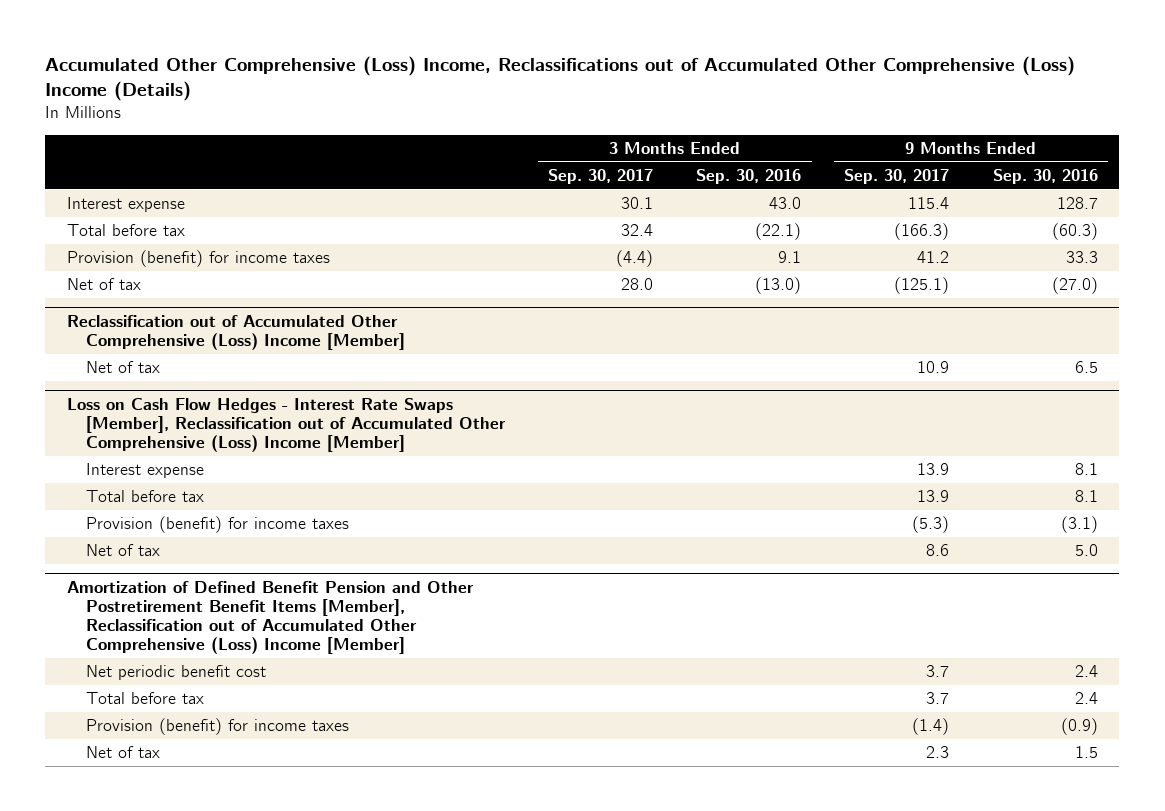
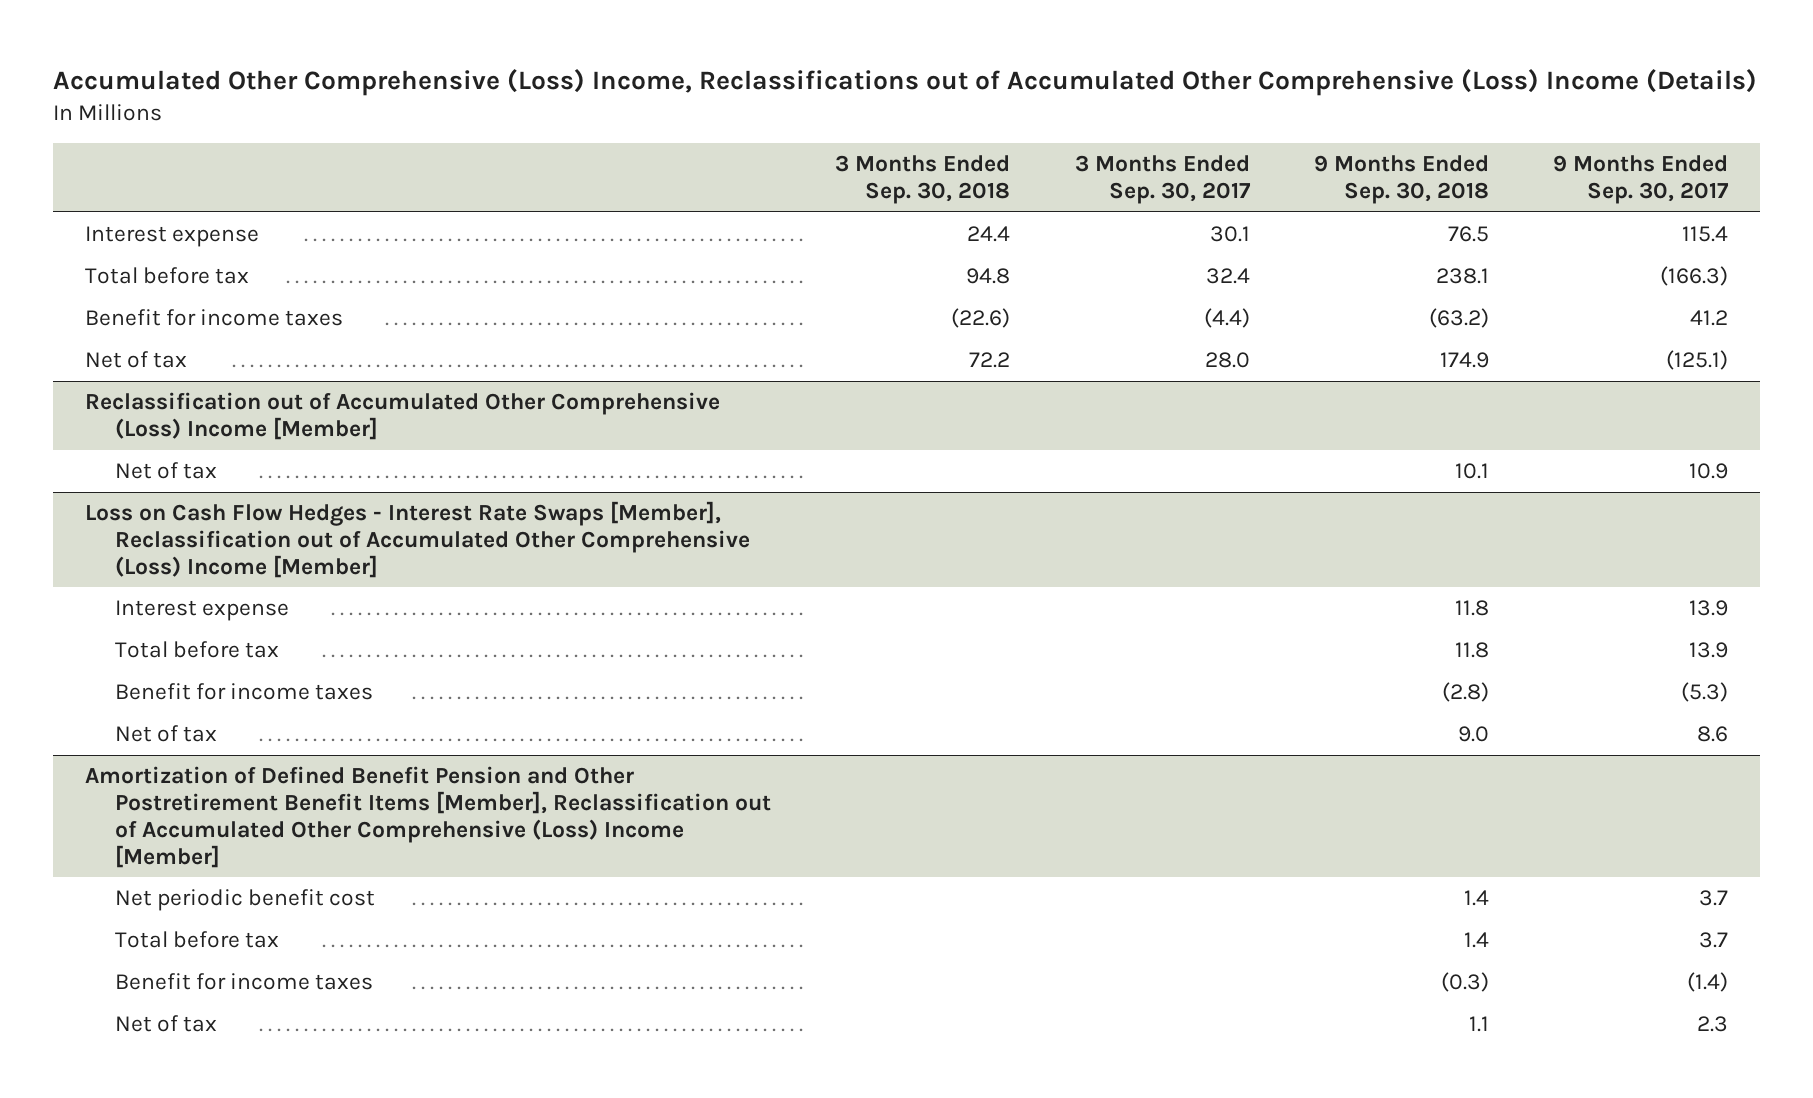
- | 3 Months Ended Sep. 30, 2017 | 3 Months Ended Sep. 30, 2016 | 9 Months Ended Sep. 30, 2017 | 9 Months Ended Sep. 30, 2016
+ | 3 Months Ended Sep. 30, 2018 | 3 Months Ended Sep. 30, 2017 | 9 Months Ended Sep. 30, 2018 | 9 Months Ended Sep. 30, 2017
- Provision (benefit) for income taxes | (4.4) | 9.1 | 41.2 | 33.3
+ Benefit for income taxes | (22.6) | (4.4) | (63.2) | 41.2
@ Loss on Cash Flow Hedges - Interest Rate Swaps [Member], Reclassification out of Accumulated Other Comprehensive (Loss) Income [Member]
- Provision (benefit) for income taxes | | | (5.3) | (3.1)
+ Benefit for income taxes | | | (2.8) | (5.3)
@ Amortization of Defined Benefit Pension and Other Postretirement Benefit Items [Member], Reclassification out of Accumulated Other Comprehensive (Loss) Income [Member]
- Provision (benefit) for income taxes | | | (1.4) | (0.9)
+ Benefit for income taxes | | | (0.3) | (1.4)

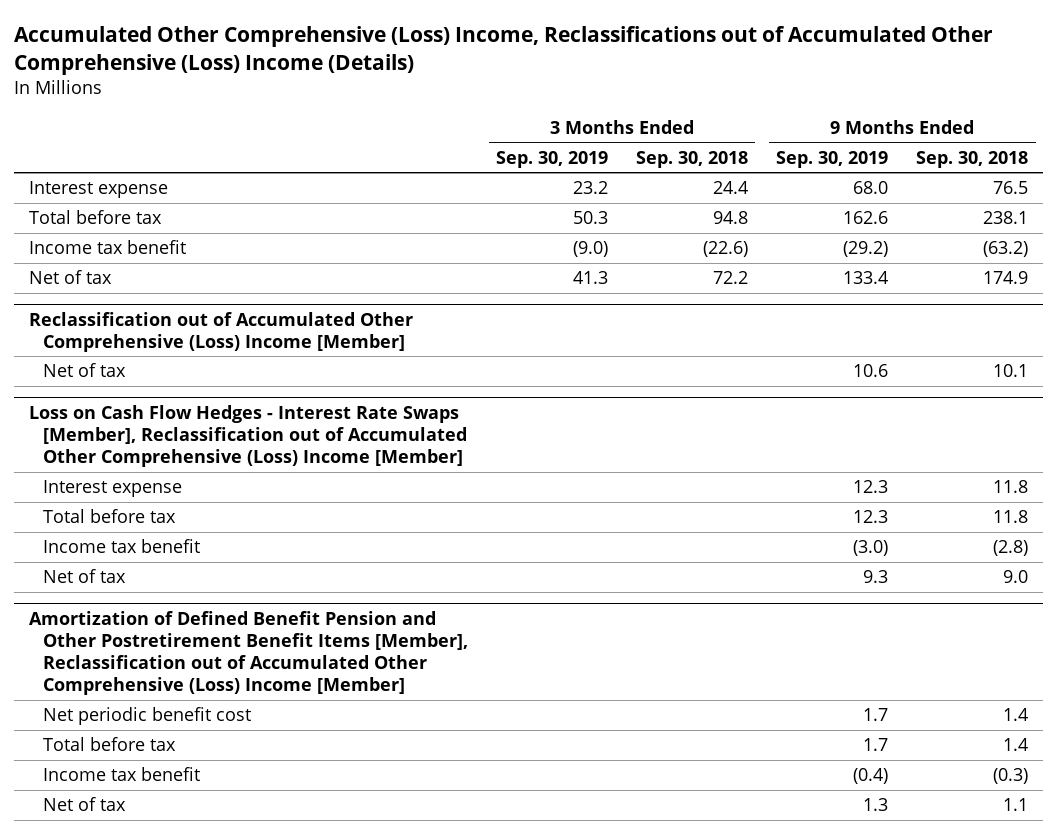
- | 3 Months Ended Sep. 30, 2018 | 3 Months Ended Sep. 30, 2017 | 9 Months Ended Sep. 30, 2018 | 9 Months Ended Sep. 30, 2017
+ | 3 Months Ended Sep. 30, 2019 | 3 Months Ended Sep. 30, 2018 | 9 Months Ended Sep. 30, 2019 | 9 Months Ended Sep. 30, 2018
- Benefit for income taxes | (22.6) | (4.4) | (63.2) | 41.2
+ Income tax benefit | (9.0) | (22.6) | (29.2) | (63.2)
@ Loss on Cash Flow Hedges - Interest Rate Swaps [Member], Reclassification out of Accumulated Other Comprehensive (Loss) Income [Member]
- Benefit for income taxes | | | (2.8) | (5.3)
+ Income tax benefit | | | (3.0) | (2.8)
@ Amortization of Defined Benefit Pension and Other Postretirement Benefit Items [Member], Reclassification out of Accumulated Other Comprehensive (Loss) Income [Member]
- Benefit for income taxes | | | (0.3) | (1.4)
+ Income tax benefit | | | (0.4) | (0.3)

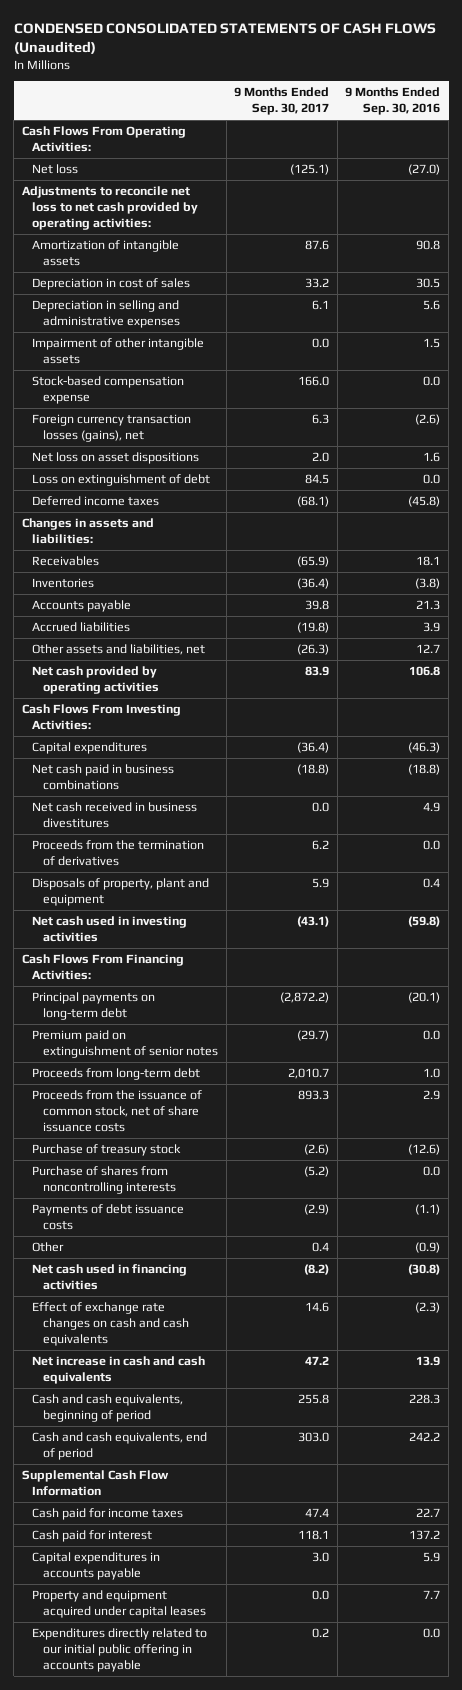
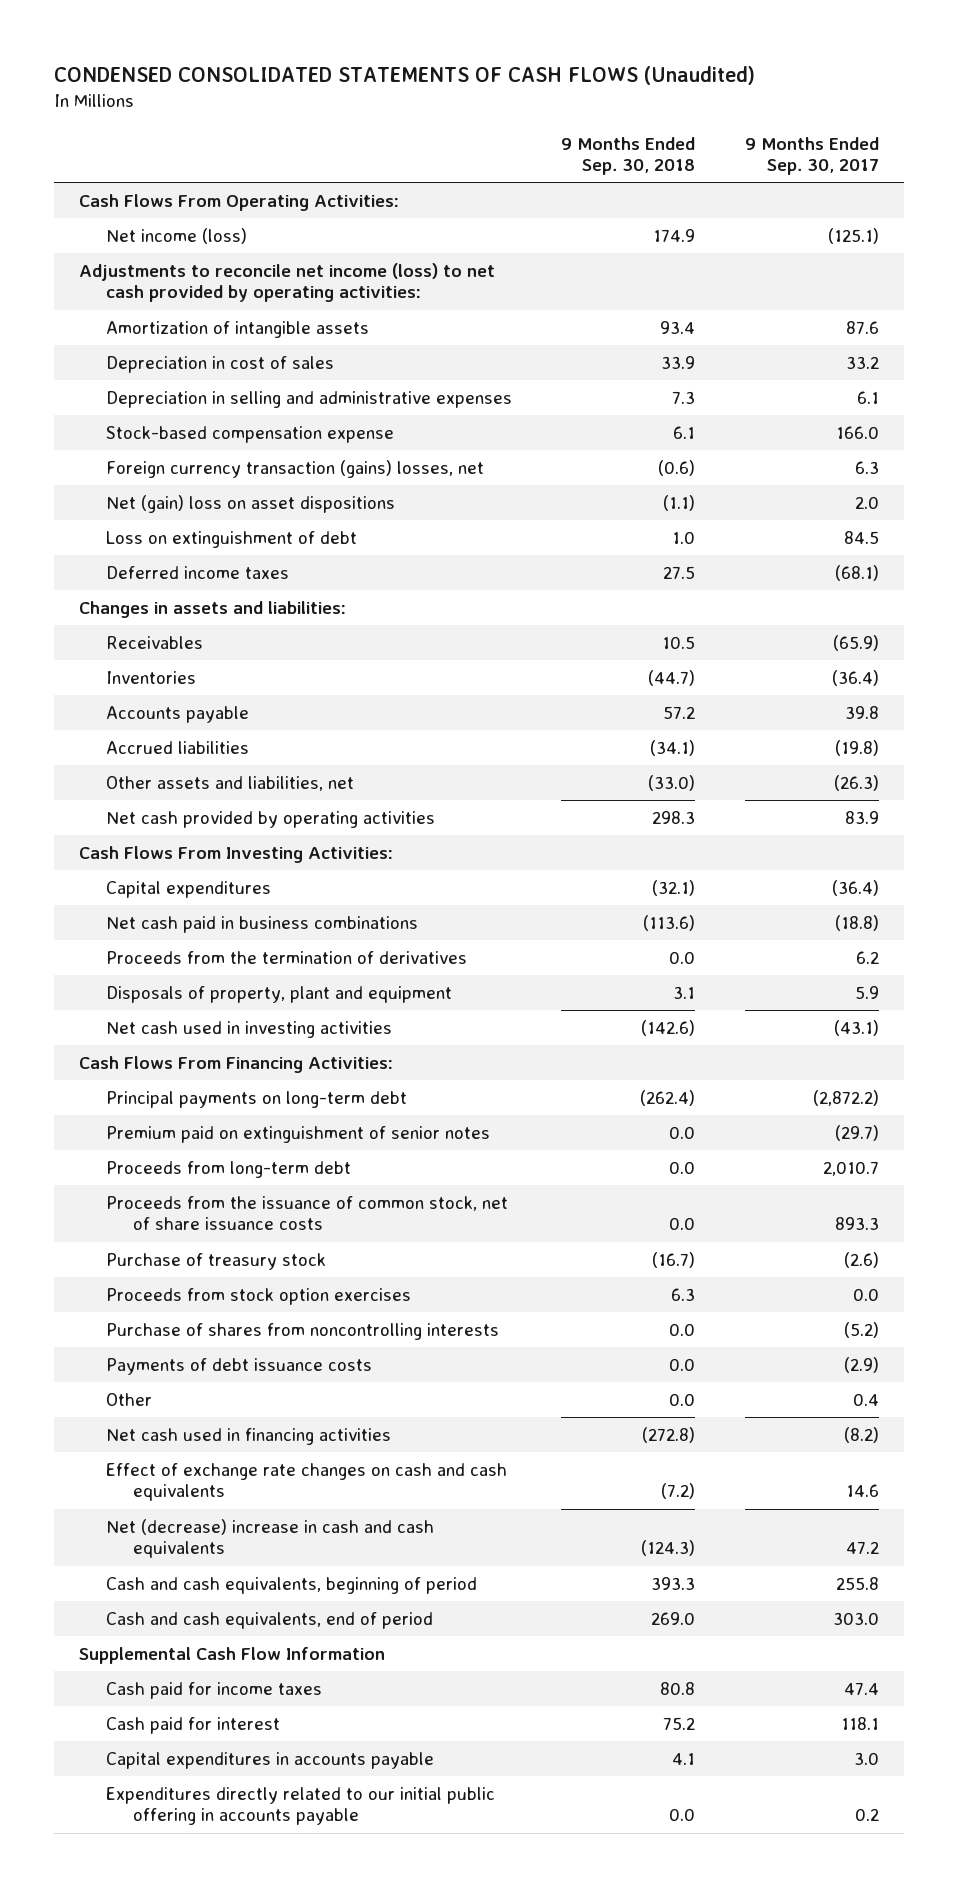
- | 9 Months Ended Sep. 30, 2017 | 9 Months Ended Sep. 30, 2016
+ | 9 Months Ended Sep. 30, 2018 | 9 Months Ended Sep. 30, 2017
- Net loss | (125.1) | (27.0)
- Adjustments to reconcile net loss to net cash provided by operating activities:
+ Net income (loss) | 174.9 | (125.1)
+ Adjustments to reconcile net income (loss) to net cash provided by operating activities:
- Impairment of other intangible assets | 0.0 | 1.5
- Foreign currency transaction losses (gains), net | 6.3 | (2.6)
- Net loss on asset dispositions | 2.0 | 1.6
+ Foreign currency transaction (gains) losses, net | (0.6) | 6.3
+ Net (gain) loss on asset dispositions | (1.1) | 2.0
- Net cash received in business divestitures | 0.0 | 4.9
+ Proceeds from stock option exercises | 6.3 | 0.0
- Net increase in cash and cash equivalents | 47.2 | 13.9
+ Net (decrease) increase in cash and cash equivalents | (124.3) | 47.2
- Property and equipment acquired under capital leases | 0.0 | 7.7

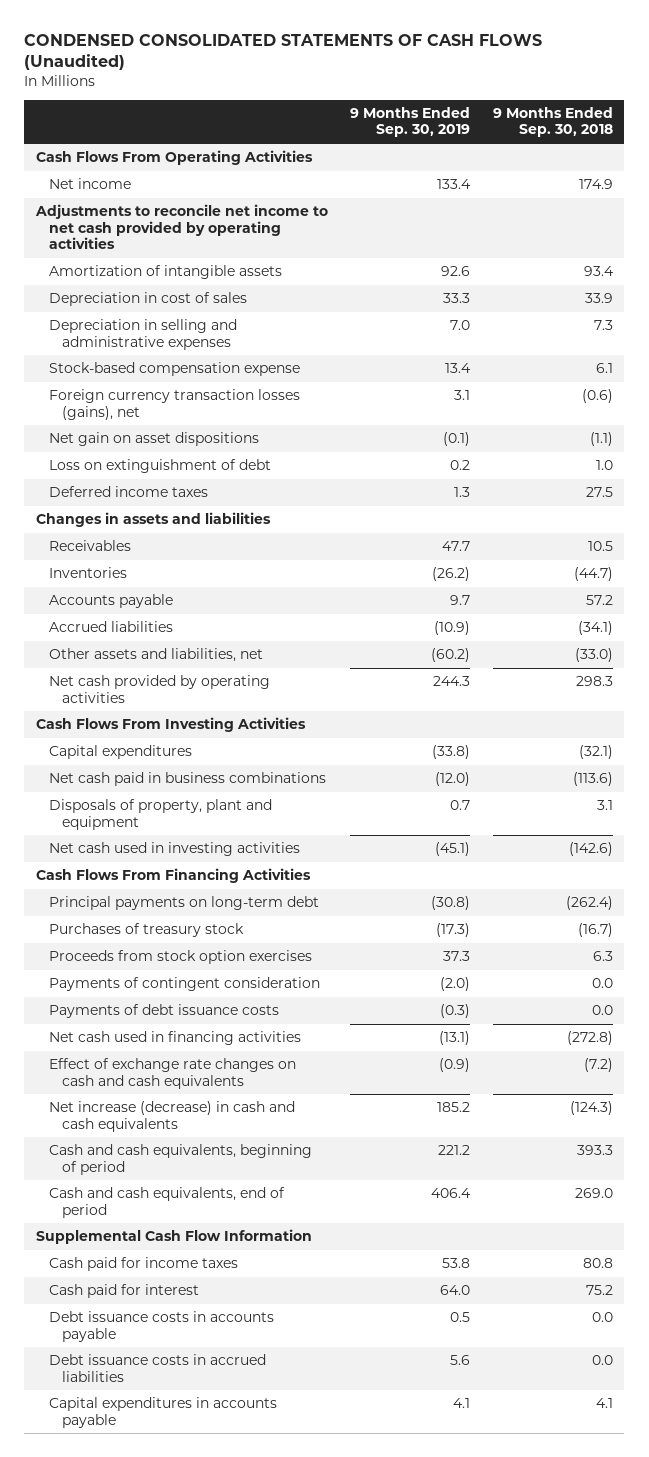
- | 9 Months Ended Sep. 30, 2018 | 9 Months Ended Sep. 30, 2017
+ | 9 Months Ended Sep. 30, 2019 | 9 Months Ended Sep. 30, 2018
- Cash Flows From Operating Activities:
- Net income (loss) | 174.9 | (125.1)
- Adjustments to reconcile net income (loss) to net cash provided by operating activities:
+ Cash Flows From Operating Activities
+ Net income | 133.4 | 174.9
+ Adjustments to reconcile net income to net cash provided by operating activities
- Foreign currency transaction (gains) losses, net | (0.6) | 6.3
- Net (gain) loss on asset dispositions | (1.1) | 2.0
+ Foreign currency transaction losses (gains), net | 3.1 | (0.6)
+ Net gain on asset dispositions | (0.1) | (1.1)
- Changes in assets and liabilities:
+ Changes in assets and liabilities
- Cash Flows From Investing Activities:
+ Cash Flows From Investing Activities
- Proceeds from the termination of derivatives | 0.0 | 6.2
- Cash Flows From Financing Activities:
+ Cash Flows From Financing Activities
- Premium paid on extinguishment of senior notes | 0.0 | (29.7)
- Proceeds from long-term debt | 0.0 | 2,010.7
- Proceeds from the issuance of common stock, net of share issuance costs | 0.0 | 893.3
- Purchase of treasury stock | (16.7) | (2.6)
+ Purchases of treasury stock | (17.3) | (16.7)
- Purchase of shares from noncontrolling interests | 0.0 | (5.2)
+ Payments of contingent consideration | (2.0) | 0.0
- Other | 0.0 | 0.4
- Net (decrease) increase in cash and cash equivalents | (124.3) | 47.2
+ Net increase (decrease) in cash and cash equivalents | 185.2 | (124.3)
+ Debt issuance costs in accounts payable | 0.5 | 0.0
+ Debt issuance costs in accrued liabilities | 5.6 | 0.0
- Expenditures directly related to our initial public offering in accounts payable | 0.0 | 0.2

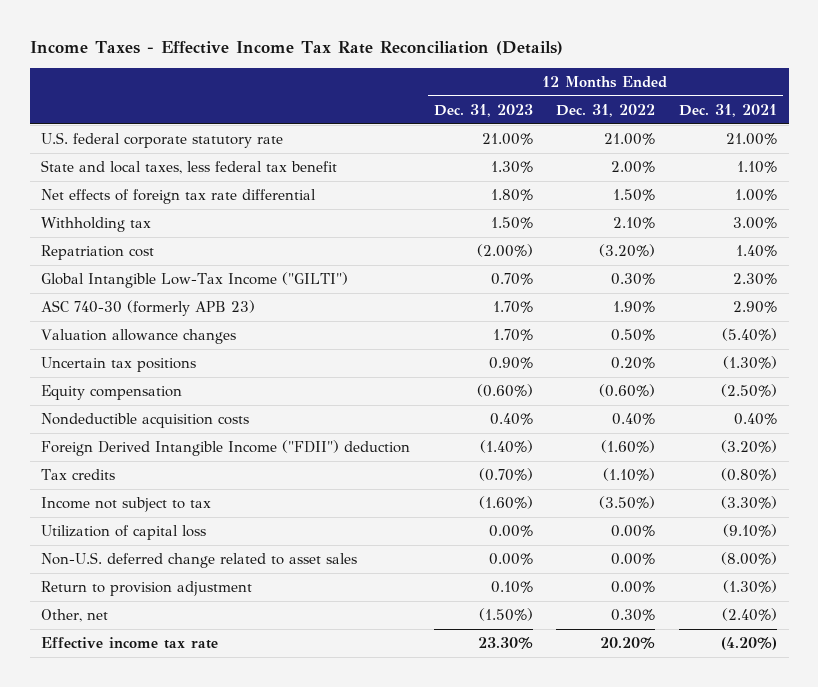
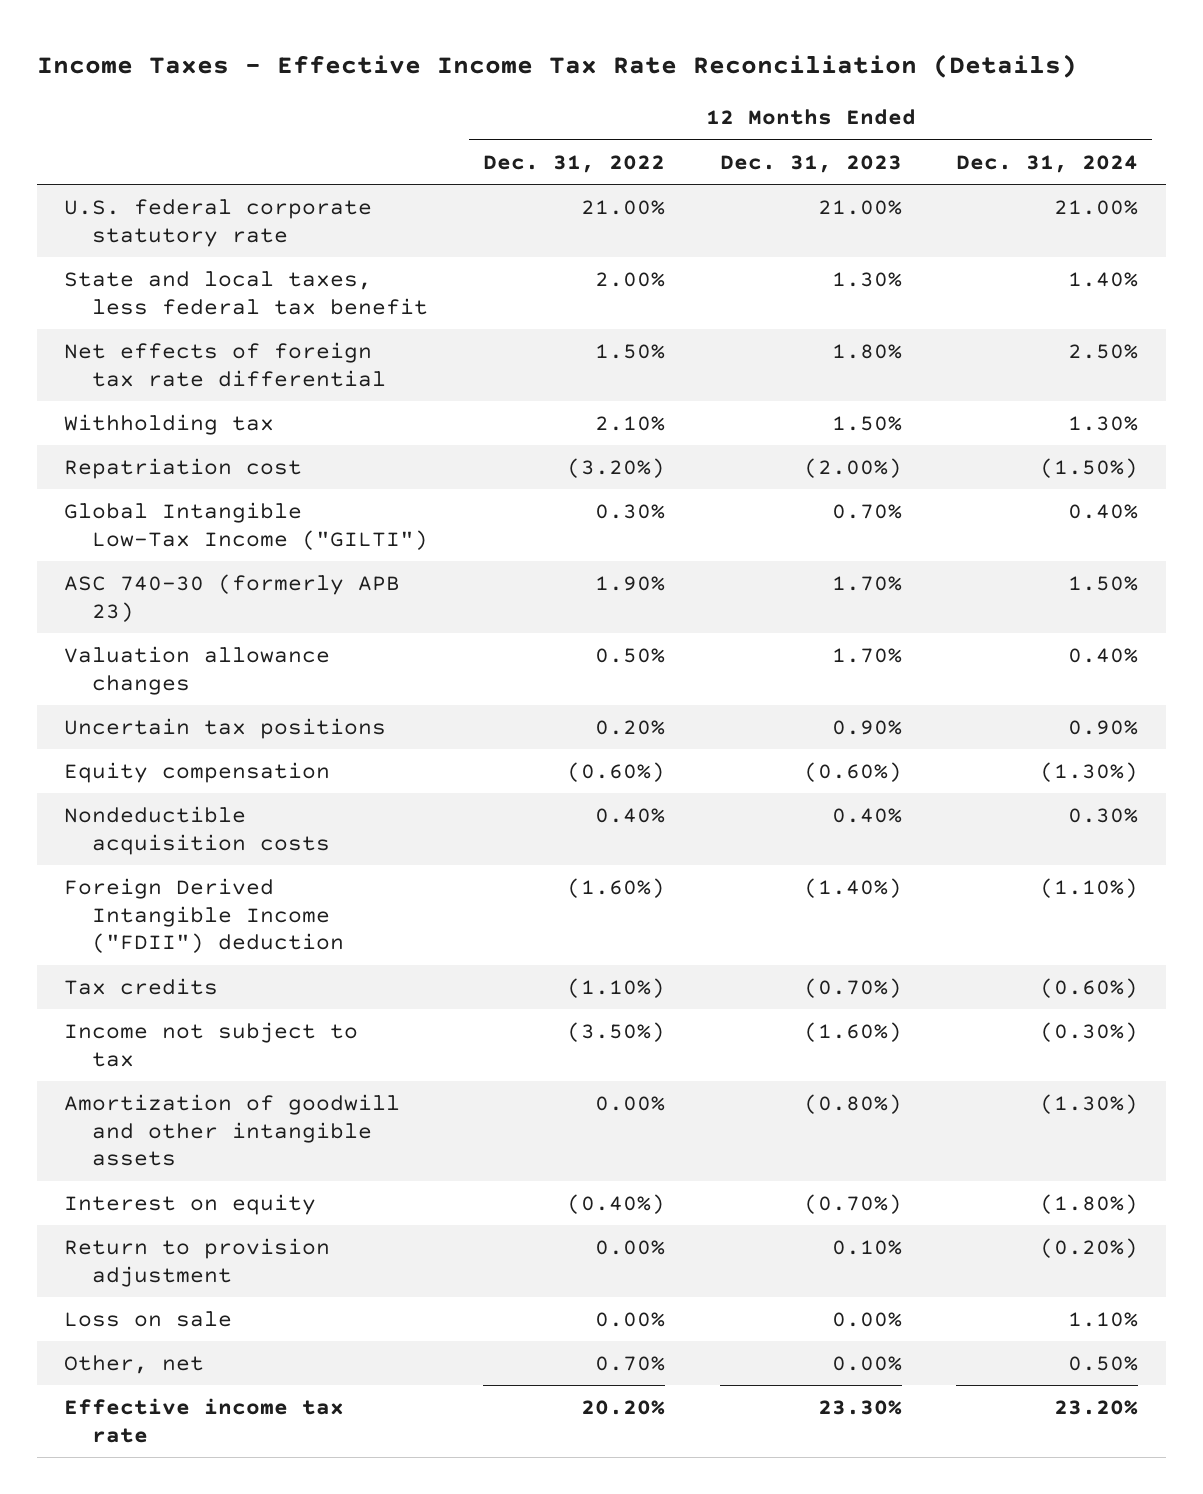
- | 12 Months Ended Dec. 31, 2023 | 12 Months Ended Dec. 31, 2022 | 12 Months Ended Dec. 31, 2021
+ | 12 Months Ended Dec. 31, 2022 | 12 Months Ended Dec. 31, 2023 | 12 Months Ended Dec. 31, 2024
- Utilization of capital loss | 0.00% | 0.00% | (9.10%)
- Non-U.S. deferred change related to asset sales | 0.00% | 0.00% | (8.00%)
+ Amortization of goodwill and other intangible assets | 0.00% | (0.80%) | (1.30%)
+ Interest on equity | (0.40%) | (0.70%) | (1.80%)
- Other, net | (1.50%) | 0.30% | (2.40%)
+ Loss on sale | 0.00% | 0.00% | 1.10%
+ Other, net | 0.70% | 0.00% | 0.50%

